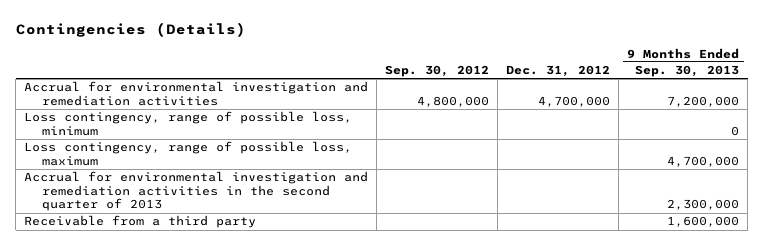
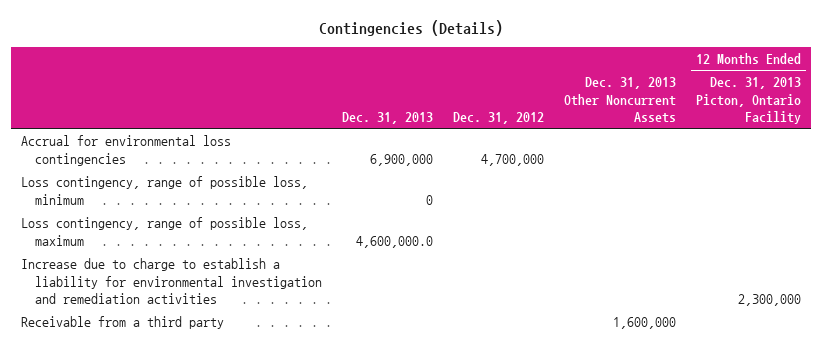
- | Sep. 30, 2012 | Dec. 31, 2012 | 9 Months Ended Sep. 30, 2013
+ | Dec. 31, 2013 | Dec. 31, 2012 | Dec. 31, 2013 Other Noncurrent Assets | 12 Months Ended Dec. 31, 2013 Picton, Ontario Facility
- Accrual for environmental investigation and remediation activities | 4,800,000 | 4,700,000 | 7,200,000
+ Accrual for environmental loss contingencies | 6,900,000 | 4,700,000 | |
- Accrual for environmental investigation and remediation activities in the second quarter of 2013 | | | 2,300,000
+ Increase due to charge to establish a liability for environmental investigation and remediation activities | | | | 2,300,000

